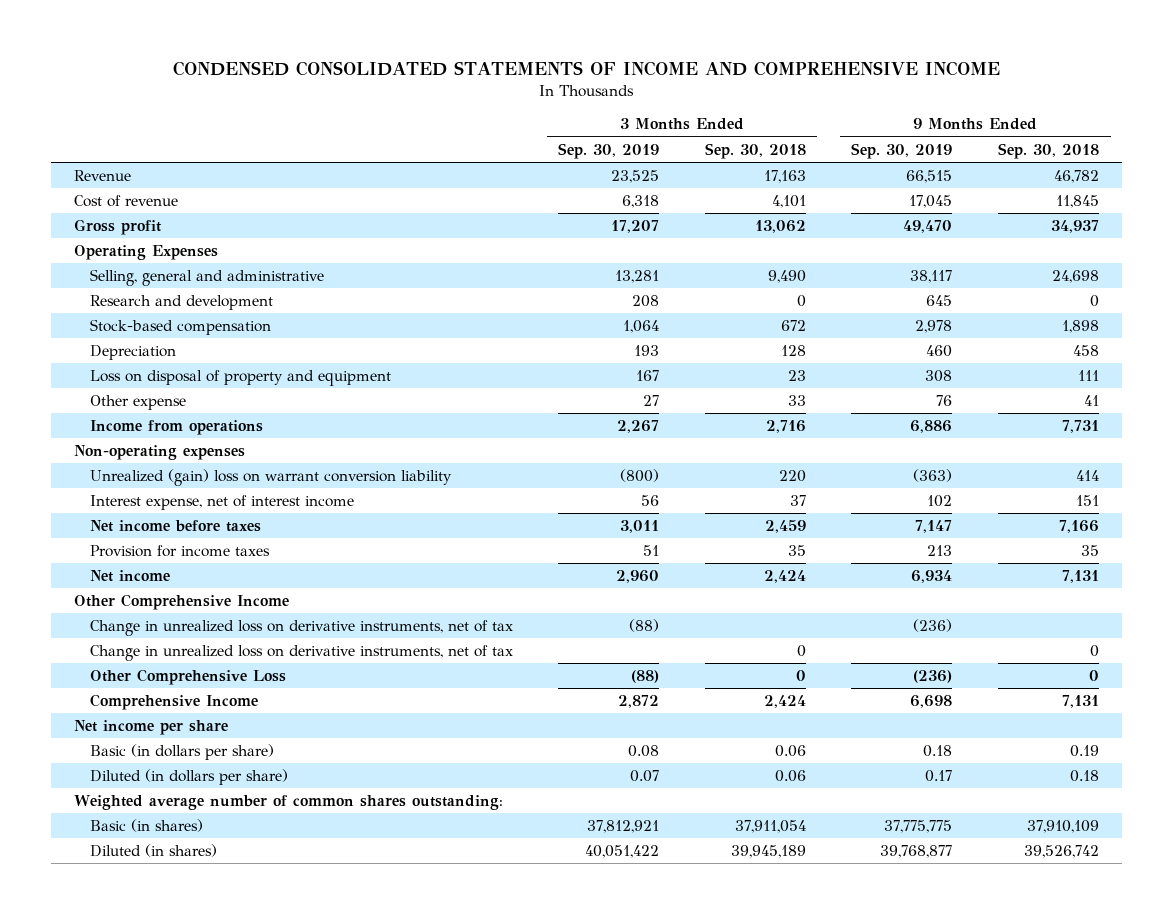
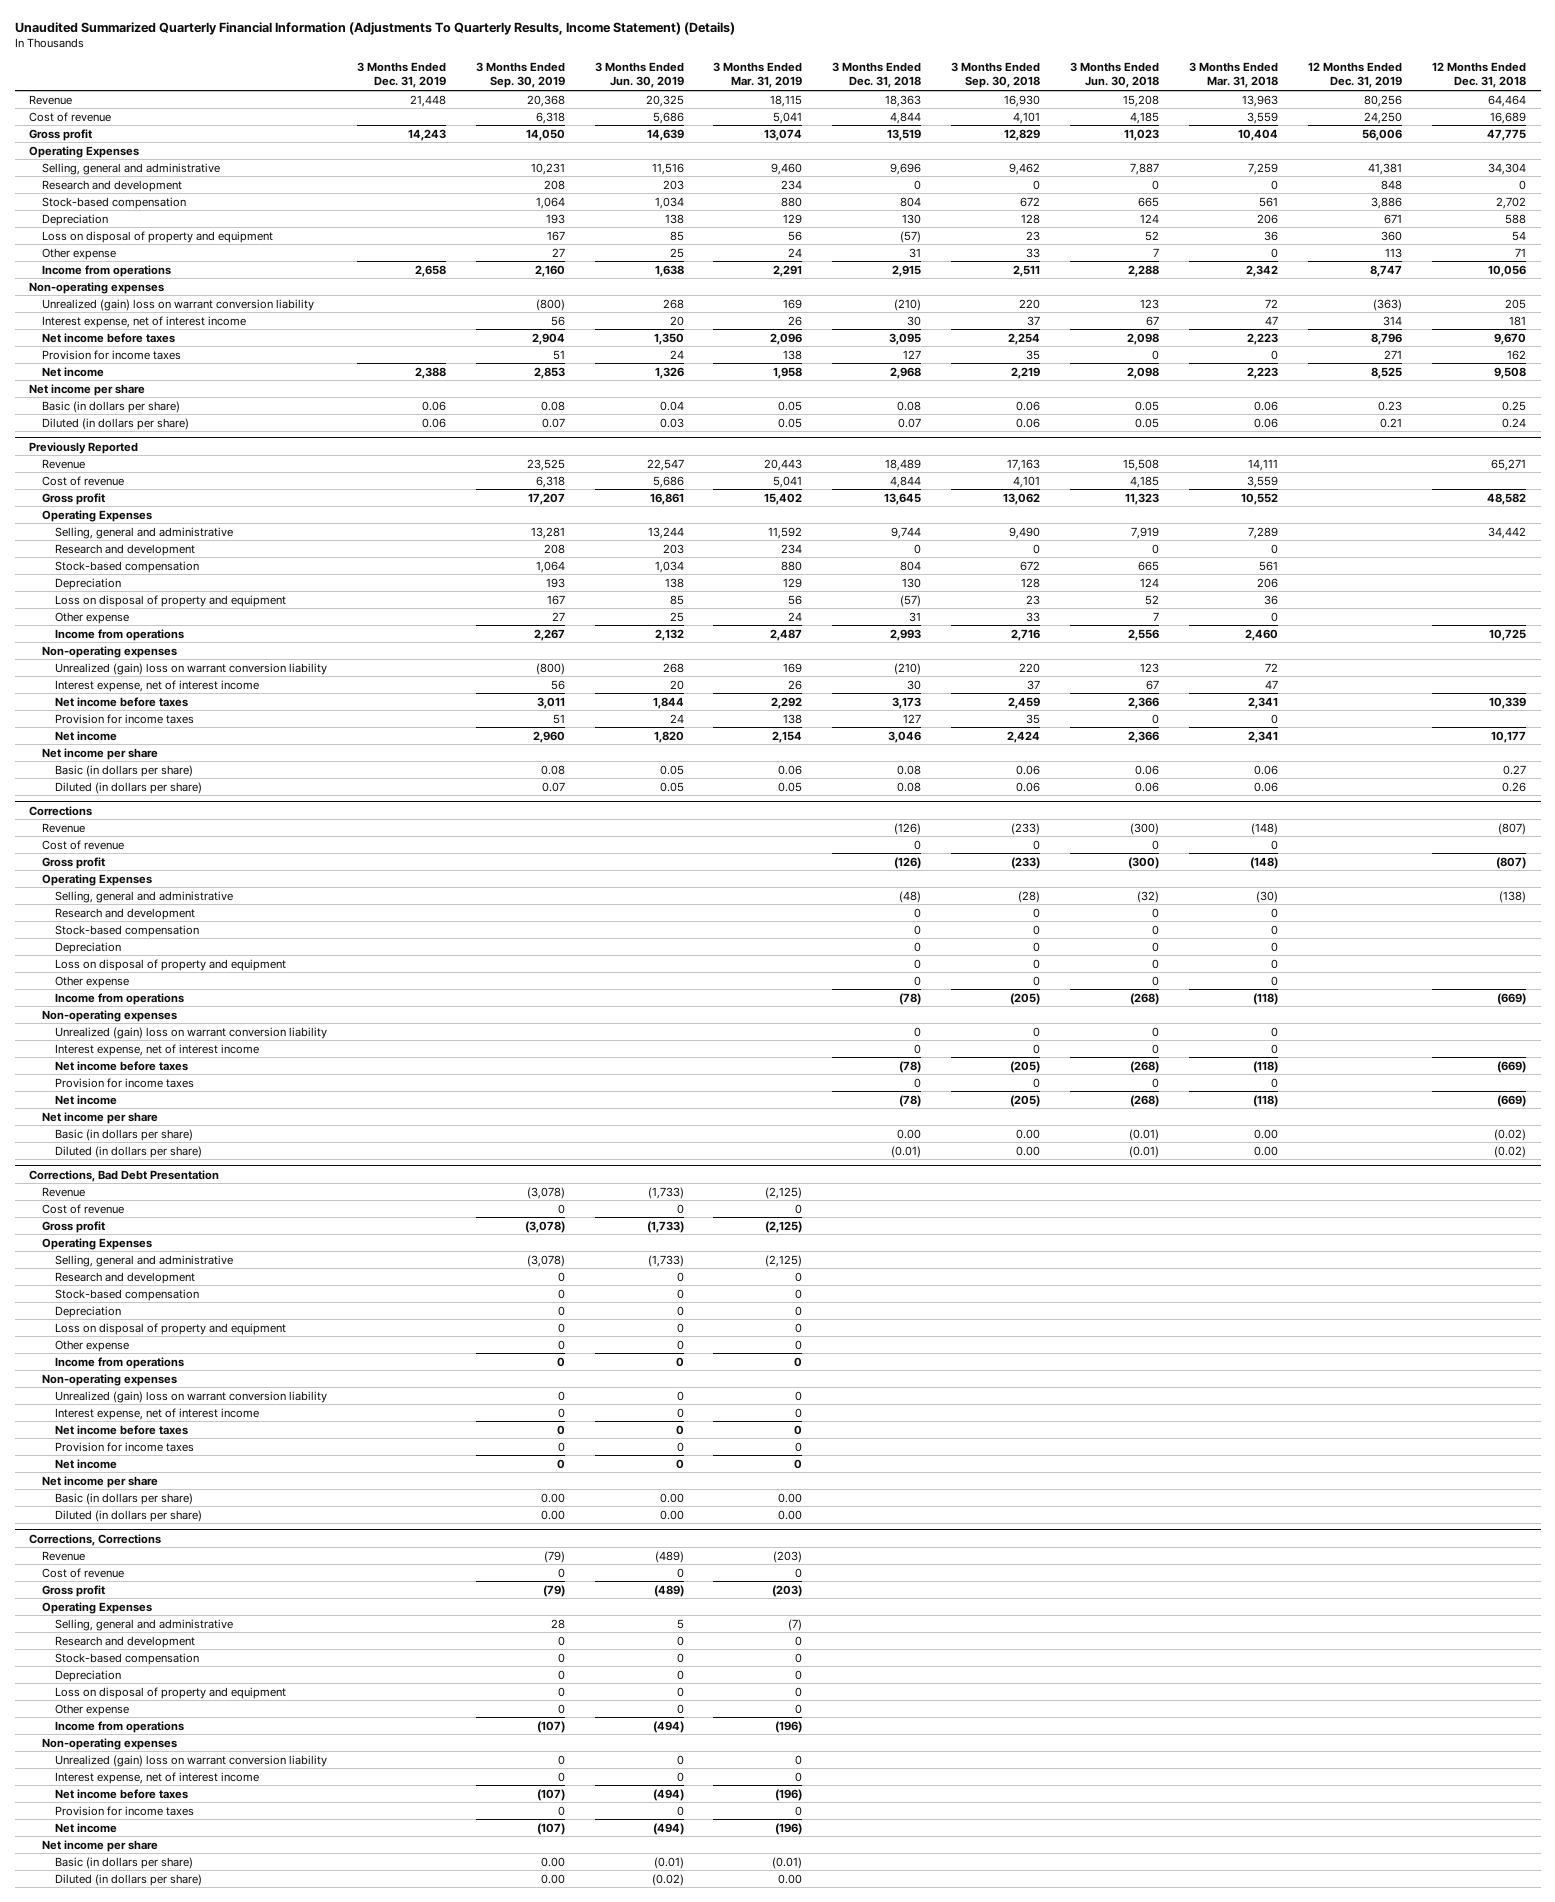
- CONDENSED CONSOLIDATED STATEMENTS OF INCOME AND COMPREHENSIVE INCOME
+ Unaudited Summarized Quarterly Financial Information (Adjustments To Quarterly Results, Income Statement) (Details)
- | 3 Months Ended Sep. 30, 2019 | 3 Months Ended Sep. 30, 2018 | 9 Months Ended Sep. 30, 2019 | 9 Months Ended Sep. 30, 2018
+ | 3 Months Ended Dec. 31, 2019 | 3 Months Ended Sep. 30, 2019 | 3 Months Ended Jun. 30, 2019 | 3 Months Ended Mar. 31, 2019 | 3 Months Ended Dec. 31, 2018 | 3 Months Ended Sep. 30, 2018 | 3 Months Ended Jun. 30, 2018 | 3 Months Ended Mar. 31, 2018 | 12 Months Ended Dec. 31, 2019 | 12 Months Ended Dec. 31, 2018
+ Revenue | 21,448 | 20,368 | 20,325 | 18,115 | 18,363 | 16,930 | 15,208 | 13,963 | 80,256 | 64,464
+ Cost of revenue | | 6,318 | 5,686 | 5,041 | 4,844 | 4,101 | 4,185 | 3,559 | 24,250 | 16,689
+ Gross profit | 14,243 | 14,050 | 14,639 | 13,074 | 13,519 | 12,829 | 11,023 | 10,404 | 56,006 | 47,775
+ Operating Expenses
+ Selling, general and administrative | | 10,231 | 11,516 | 9,460 | 9,696 | 9,462 | 7,887 | 7,259 | 41,381 | 34,304
+ Research and development | | 208 | 203 | 234 | 0 | 0 | 0 | 0 | 848 | 0
+ Stock-based compensation | | 1,064 | 1,034 | 880 | 804 | 672 | 665 | 561 | 3,886 | 2,702
+ Depreciation | | 193 | 138 | 129 | 130 | 128 | 124 | 206 | 671 | 588
+ Loss on disposal of property and equipment | | 167 | 85 | 56 | (57) | 23 | 52 | 36 | 360 | 54
+ Other expense | | 27 | 25 | 24 | 31 | 33 | 7 | 0 | 113 | 71
+ Income from operations | 2,658 | 2,160 | 1,638 | 2,291 | 2,915 | 2,511 | 2,288 | 2,342 | 8,747 | 10,056
+ Non-operating expenses
+ Unrealized (gain) loss on warrant conversion liability | | (800) | 268 | 169 | (210) | 220 | 123 | 72 | (363) | 205
+ Interest expense, net of interest income | | 56 | 20 | 26 | 30 | 37 | 67 | 47 | 314 | 181
+ Net income before taxes | | 2,904 | 1,350 | 2,096 | 3,095 | 2,254 | 2,098 | 2,223 | 8,796 | 9,670
+ Provision for income taxes | | 51 | 24 | 138 | 127 | 35 | 0 | 0 | 271 | 162
+ Net income | 2,388 | 2,853 | 1,326 | 1,958 | 2,968 | 2,219 | 2,098 | 2,223 | 8,525 | 9,508
+ Net income per share
+ Basic (in dollars per share) | 0.06 | 0.08 | 0.04 | 0.05 | 0.08 | 0.06 | 0.05 | 0.06 | 0.23 | 0.25
+ Diluted (in dollars per share) | 0.06 | 0.07 | 0.03 | 0.05 | 0.07 | 0.06 | 0.05 | 0.06 | 0.21 | 0.24
+ Previously Reported
- Other Comprehensive Income
- Change in unrealized loss on derivative instruments, net of tax | (88) | | (236) |
- Change in unrealized loss on derivative instruments, net of tax | | 0 | | 0
- Other Comprehensive Loss | (88) | 0 | (236) | 0
- Comprehensive Income | 2,872 | 2,424 | 6,698 | 7,131
- Weighted average number of common shares outstanding:
- Basic (in shares) | 37,812,921 | 37,911,054 | 37,775,775 | 37,910,109
- Diluted (in shares) | 40,051,422 | 39,945,189 | 39,768,877 | 39,526,742
+ Corrections
+ Revenue | | | | | (126) | (233) | (300) | (148) | | (807)
+ Cost of revenue | | | | | 0 | 0 | 0 | 0 | |
+ Gross profit | | | | | (126) | (233) | (300) | (148) | | (807)
+ Operating Expenses
+ Selling, general and administrative | | | | | (48) | (28) | (32) | (30) | | (138)
+ Research and development | | | | | 0 | 0 | 0 | 0 | |
+ Stock-based compensation | | | | | 0 | 0 | 0 | 0 | |
+ Depreciation | | | | | 0 | 0 | 0 | 0 | |
+ Loss on disposal of property and equipment | | | | | 0 | 0 | 0 | 0 | |
+ Other expense | | | | | 0 | 0 | 0 | 0 | |
+ Income from operations | | | | | (78) | (205) | (268) | (118) | | (669)
+ Non-operating expenses
+ Unrealized (gain) loss on warrant conversion liability | | | | | 0 | 0 | 0 | 0 | |
+ Interest expense, net of interest income | | | | | 0 | 0 | 0 | 0 | |
+ Net income before taxes | | | | | (78) | (205) | (268) | (118) | | (669)
+ Provision for income taxes | | | | | 0 | 0 | 0 | 0 | |
+ Net income | | | | | (78) | (205) | (268) | (118) | | (669)
+ Net income per share
+ Basic (in dollars per share) | | | | | 0.00 | 0.00 | (0.01) | 0.00 | | (0.02)
+ Diluted (in dollars per share) | | | | | (0.01) | 0.00 | (0.01) | 0.00 | | (0.02)
+ Corrections, Bad Debt Presentation
+ Revenue | | (3,078) | (1,733) | (2,125) | | | | | |
+ Cost of revenue | | 0 | 0 | 0 | | | | | |
+ Gross profit | | (3,078) | (1,733) | (2,125) | | | | | |
+ Operating Expenses
+ Selling, general and administrative | | (3,078) | (1,733) | (2,125) | | | | | |
+ Research and development | | 0 | 0 | 0 | | | | | |
+ Stock-based compensation | | 0 | 0 | 0 | | | | | |
+ Depreciation | | 0 | 0 | 0 | | | | | |
+ Loss on disposal of property and equipment | | 0 | 0 | 0 | | | | | |
+ Other expense | | 0 | 0 | 0 | | | | | |
+ Income from operations | | 0 | 0 | 0 | | | | | |
+ Non-operating expenses
+ Unrealized (gain) loss on warrant conversion liability | | 0 | 0 | 0 | | | | | |
+ Interest expense, net of interest income | | 0 | 0 | 0 | | | | | |
+ Net income before taxes | | 0 | 0 | 0 | | | | | |
+ Provision for income taxes | | 0 | 0 | 0 | | | | | |
+ Net income | | 0 | 0 | 0 | | | | | |
+ Net income per share
+ Basic (in dollars per share) | | 0.00 | 0.00 | 0.00 | | | | | |
+ Diluted (in dollars per share) | | 0.00 | 0.00 | 0.00 | | | | | |
+ Corrections, Corrections
+ Revenue | | (79) | (489) | (203) | | | | | |
+ Cost of revenue | | 0 | 0 | 0 | | | | | |
+ Gross profit | | (79) | (489) | (203) | | | | | |
+ Operating Expenses
+ Selling, general and administrative | | 28 | 5 | (7) | | | | | |
+ Research and development | | 0 | 0 | 0 | | | | | |
+ Stock-based compensation | | 0 | 0 | 0 | | | | | |
+ Depreciation | | 0 | 0 | 0 | | | | | |
+ Loss on disposal of property and equipment | | 0 | 0 | 0 | | | | | |
+ Other expense | | 0 | 0 | 0 | | | | | |
+ Income from operations | | (107) | (494) | (196) | | | | | |
+ Non-operating expenses
+ Unrealized (gain) loss on warrant conversion liability | | 0 | 0 | 0 | | | | | |
+ Interest expense, net of interest income | | 0 | 0 | 0 | | | | | |
+ Net income before taxes | | (107) | (494) | (196) | | | | | |
+ Provision for income taxes | | 0 | 0 | 0 | | | | | |
+ Net income | | (107) | (494) | (196) | | | | | |
+ Net income per share
+ Basic (in dollars per share) | | 0.00 | (0.01) | (0.01) | | | | | |
+ Diluted (in dollars per share) | | 0.00 | (0.02) | 0.00 | | | | | |

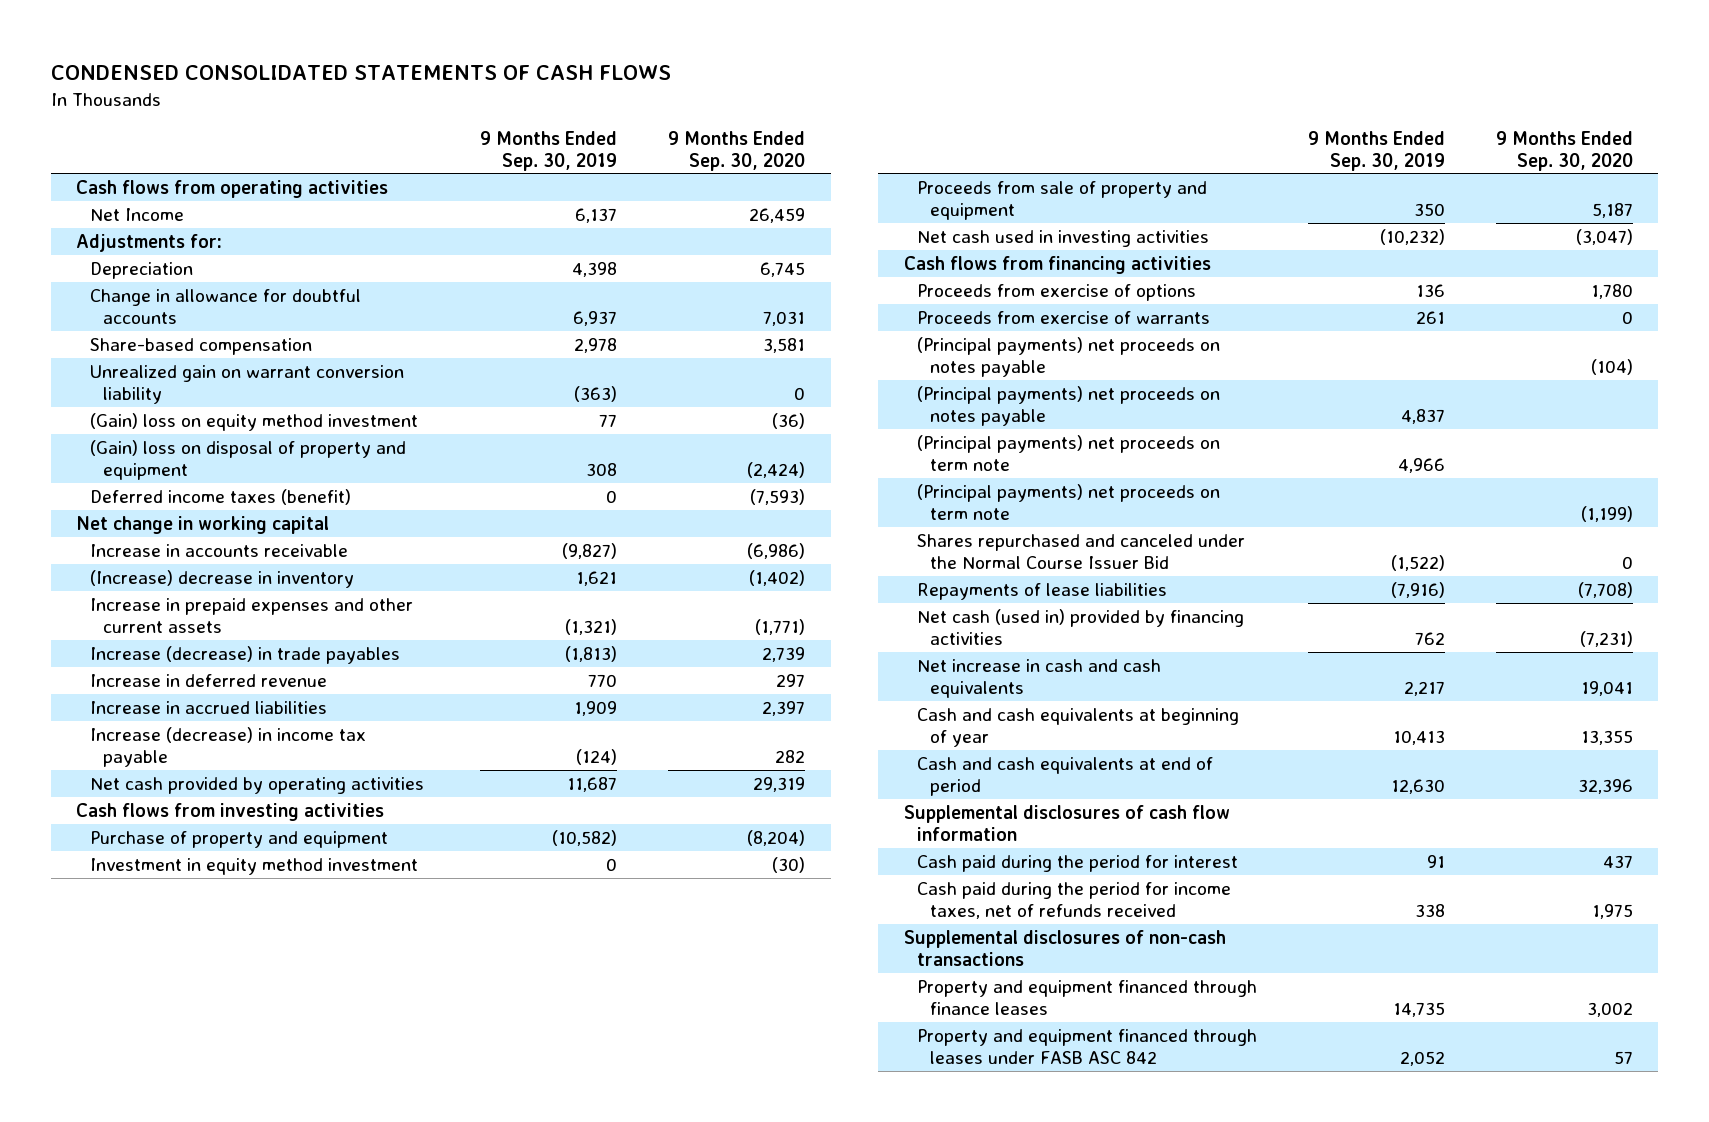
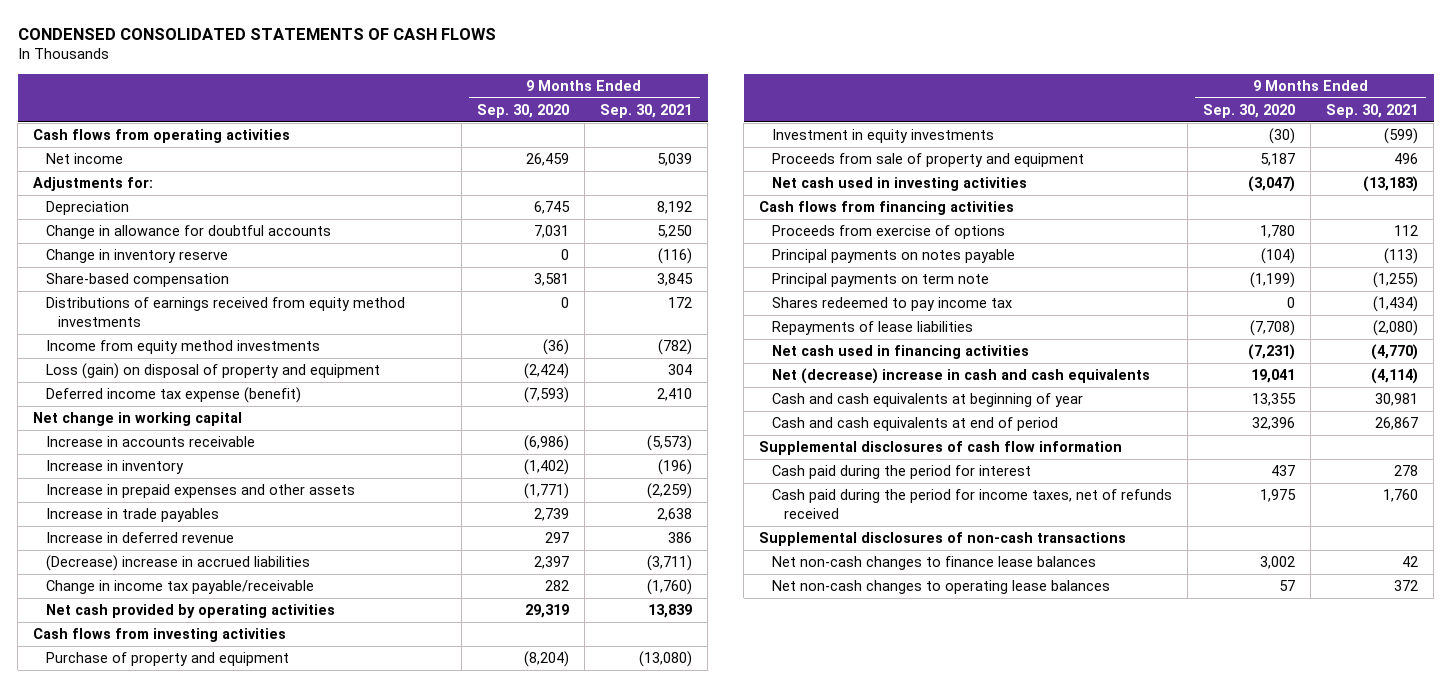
- | 9 Months Ended Sep. 30, 2019 | 9 Months Ended Sep. 30, 2020
+ | 9 Months Ended Sep. 30, 2020 | 9 Months Ended Sep. 30, 2021
- Net Income | 6,137 | 26,459
+ Net income | 26,459 | 5,039
+ Change in inventory reserve | 0 | (116)
- Unrealized gain on warrant conversion liability | (363) | 0
- (Gain) loss on equity method investment | 77 | (36)
- (Gain) loss on disposal of property and equipment | 308 | (2,424)
- Deferred income taxes (benefit) | 0 | (7,593)
+ Distributions of earnings received from equity method investments | 0 | 172
+ Income from equity method investments | (36) | (782)
+ Loss (gain) on disposal of property and equipment | (2,424) | 304
+ Deferred income tax expense (benefit) | (7,593) | 2,410
- (Increase) decrease in inventory | 1,621 | (1,402)
- Increase in prepaid expenses and other current assets | (1,321) | (1,771)
- Increase (decrease) in trade payables | (1,813) | 2,739
+ Increase in inventory | (1,402) | (196)
+ Increase in prepaid expenses and other assets | (1,771) | (2,259)
+ Increase in trade payables | 2,739 | 2,638
- Increase in accrued liabilities | 1,909 | 2,397
- Increase (decrease) in income tax payable | (124) | 282
+ (Decrease) increase in accrued liabilities | 2,397 | (3,711)
+ Change in income tax payable/receivable | 282 | (1,760)
- Investment in equity method investment | 0 | (30)
+ Investment in equity investments | (30) | (599)
- Proceeds from exercise of warrants | 261 | 0
- (Principal payments) net proceeds on notes payable | | (104)
- (Principal payments) net proceeds on notes payable | 4,837 |
- (Principal payments) net proceeds on term note | 4,966 |
- (Principal payments) net proceeds on term note | | (1,199)
- Shares repurchased and canceled under the Normal Course Issuer Bid | (1,522) | 0
+ Principal payments on notes payable | (104) | (113)
+ Principal payments on term note | (1,199) | (1,255)
+ Shares redeemed to pay income tax | 0 | (1,434)
- Net cash (used in) provided by financing activities | 762 | (7,231)
- Net increase in cash and cash equivalents | 2,217 | 19,041
+ Net cash used in financing activities | (7,231) | (4,770)
+ Net (decrease) increase in cash and cash equivalents | 19,041 | (4,114)
- Property and equipment financed through finance leases | 14,735 | 3,002
- Property and equipment financed through leases under FASB ASC 842 | 2,052 | 57
+ Net non-cash changes to finance lease balances | 3,002 | 42
+ Net non-cash changes to operating lease balances | 57 | 372

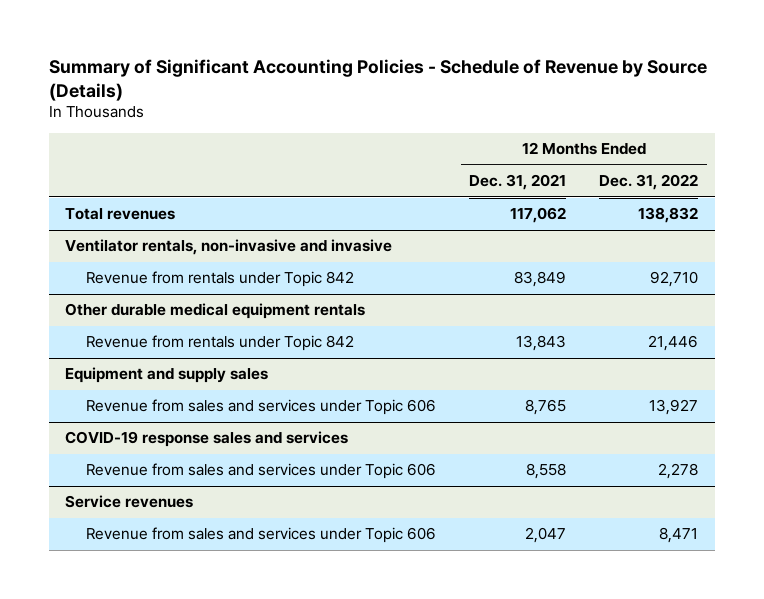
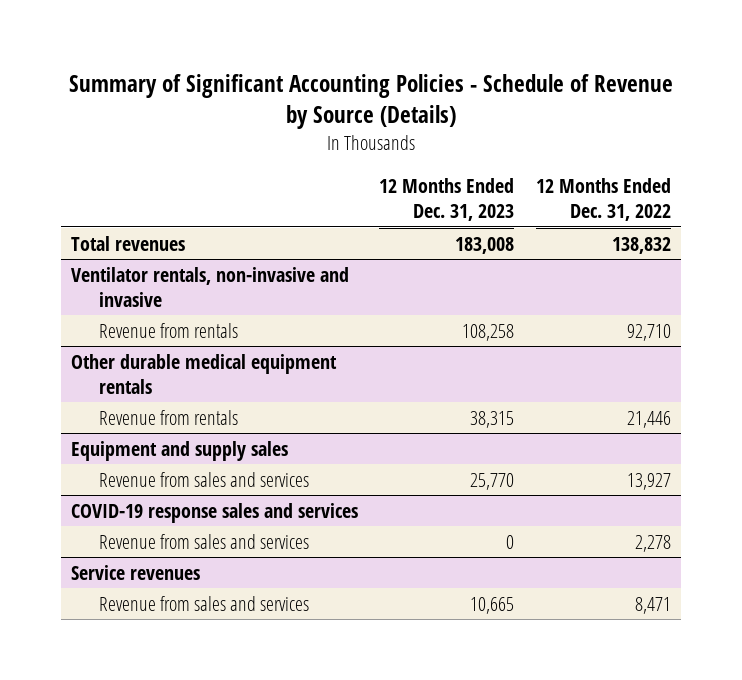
- | 12 Months Ended Dec. 31, 2021 | 12 Months Ended Dec. 31, 2022
+ | 12 Months Ended Dec. 31, 2023 | 12 Months Ended Dec. 31, 2022
@ Ventilator rentals, non-invasive and invasive
- Revenue from rentals under Topic 842 | 83,849 | 92,710
+ Revenue from rentals | 108,258 | 92,710
@ Other durable medical equipment rentals
- Revenue from rentals under Topic 842 | 13,843 | 21,446
+ Revenue from rentals | 38,315 | 21,446
@ Equipment and supply sales
- Revenue from sales and services under Topic 606 | 8,765 | 13,927
+ Revenue from sales and services | 25,770 | 13,927
@ COVID-19 response sales and services
- Revenue from sales and services under Topic 606 | 8,558 | 2,278
+ Revenue from sales and services | 0 | 2,278
@ Service revenues
- Revenue from sales and services under Topic 606 | 2,047 | 8,471
+ Revenue from sales and services | 10,665 | 8,471

